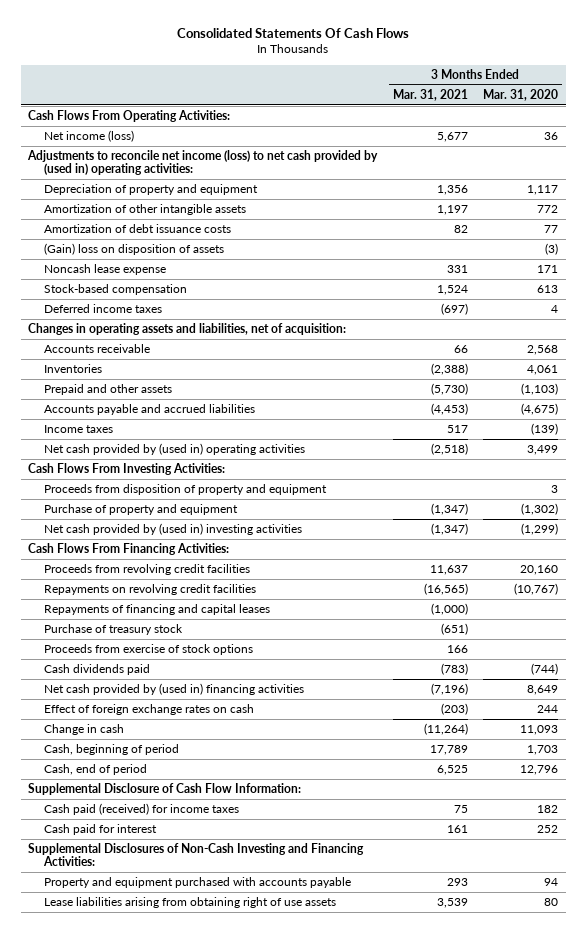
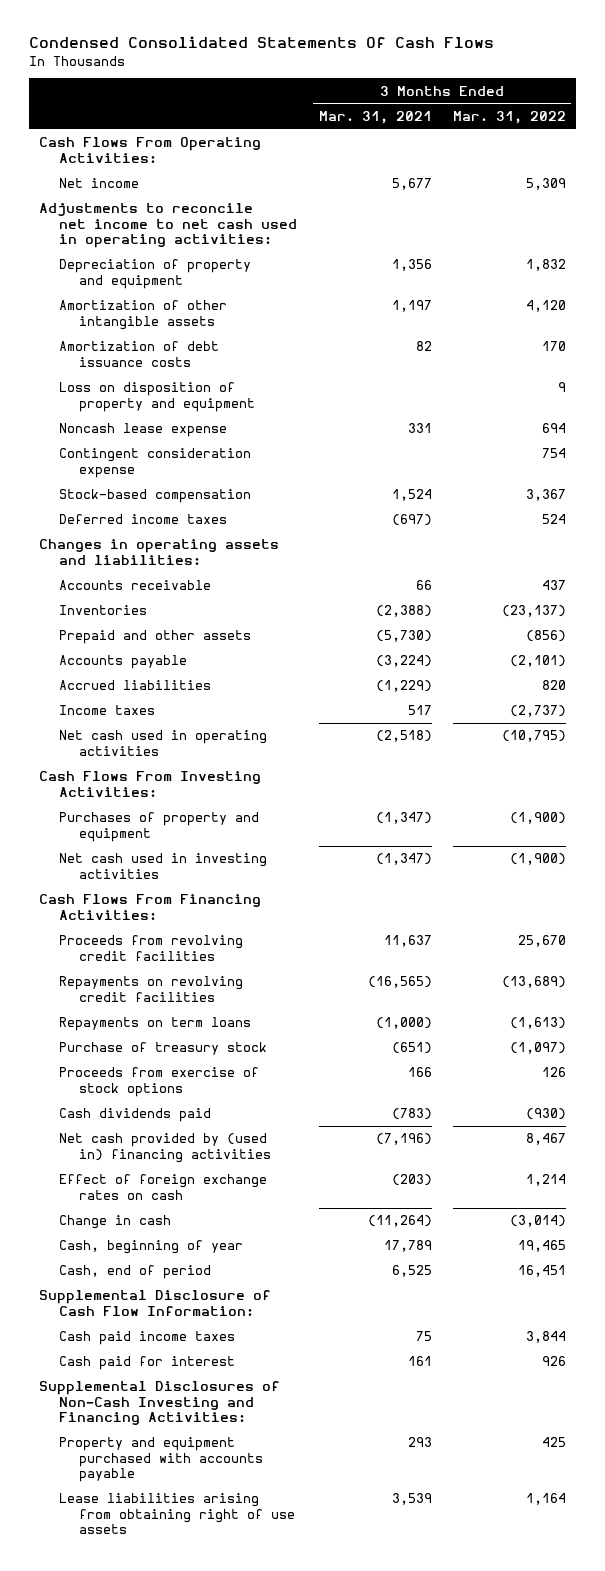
- Consolidated Statements Of Cash Flows
+ Condensed Consolidated Statements Of Cash Flows
- | 3 Months Ended Mar. 31, 2021 | 3 Months Ended Mar. 31, 2020
+ | 3 Months Ended Mar. 31, 2021 | 3 Months Ended Mar. 31, 2022
- Net income (loss) | 5,677 | 36
- Adjustments to reconcile net income (loss) to net cash provided by (used in) operating activities:
+ Net income | 5,677 | 5,309
+ Adjustments to reconcile net income to net cash used in operating activities:
- (Gain) loss on disposition of assets | | (3)
+ Loss on disposition of property and equipment | | 9
+ Contingent consideration expense | | 754
- Changes in operating assets and liabilities, net of acquisition:
+ Changes in operating assets and liabilities:
- Accounts payable and accrued liabilities | (4,453) | (4,675)
+ Accounts payable | (3,224) | (2,101)
+ Accrued liabilities | (1,229) | 820
- Net cash provided by (used in) operating activities | (2,518) | 3,499
+ Net cash used in operating activities | (2,518) | (10,795)
- Proceeds from disposition of property and equipment | | 3
- Purchase of property and equipment | (1,347) | (1,302)
- Net cash provided by (used in) investing activities | (1,347) | (1,299)
+ Purchases of property and equipment | (1,347) | (1,900)
+ Net cash used in investing activities | (1,347) | (1,900)
- Repayments of financing and capital leases | (1,000) |
+ Repayments on term loans | (1,000) | (1,613)
- Cash, beginning of period | 17,789 | 1,703
+ Cash, beginning of year | 17,789 | 19,465
- Cash paid (received) for income taxes | 75 | 182
+ Cash paid income taxes | 75 | 3,844

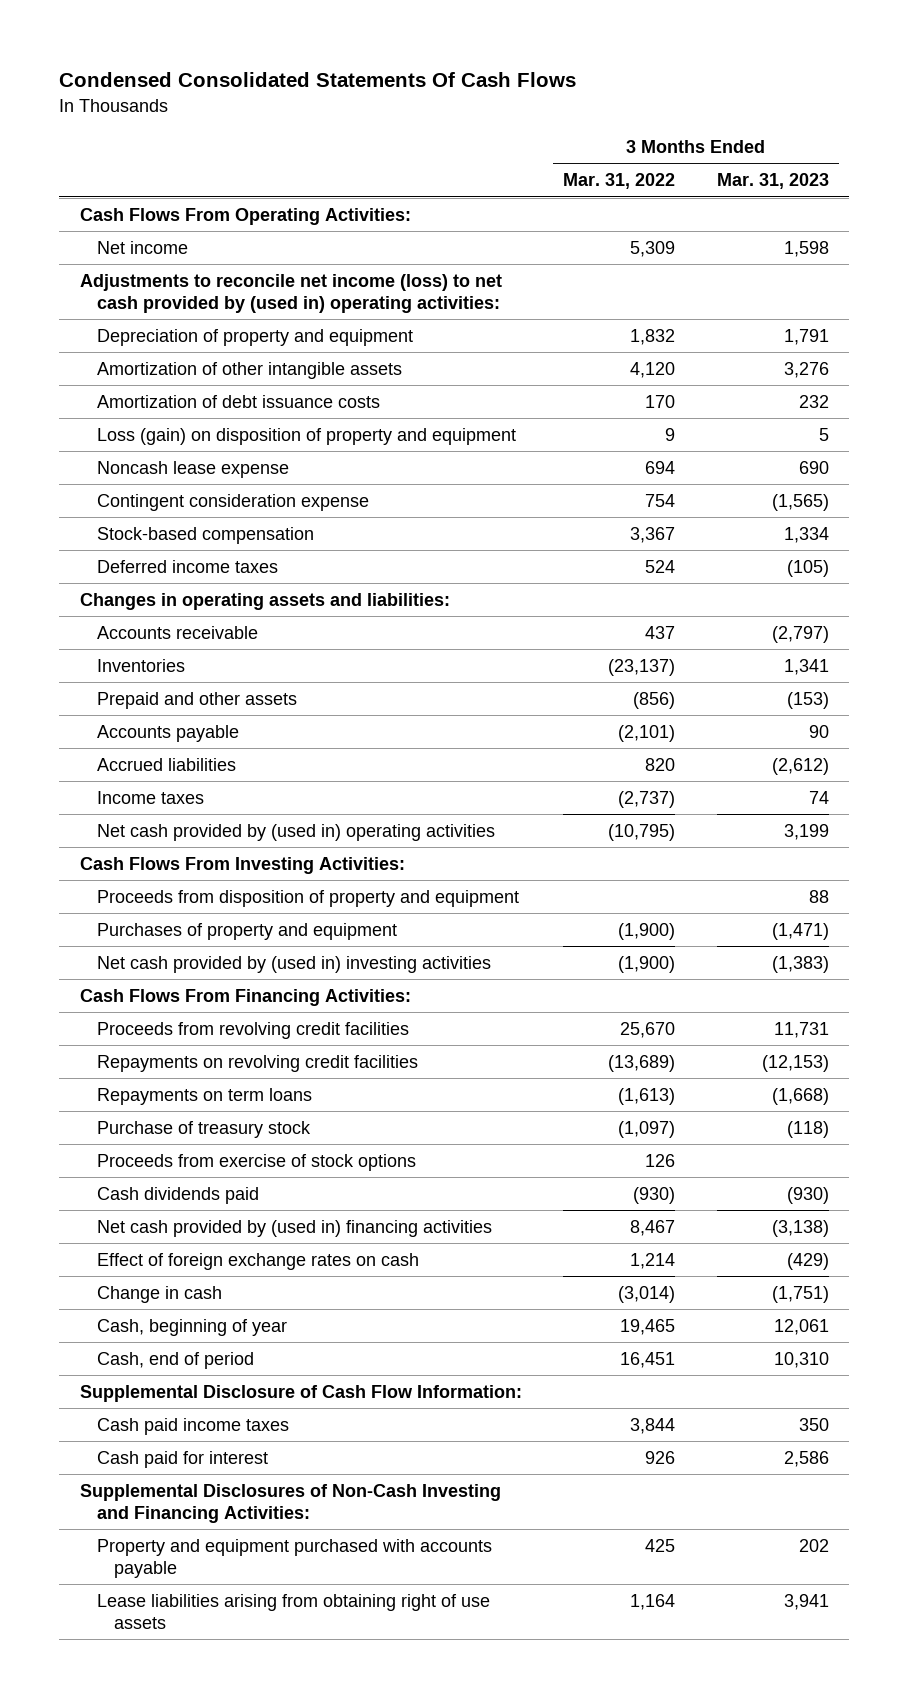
- | 3 Months Ended Mar. 31, 2021 | 3 Months Ended Mar. 31, 2022
+ | 3 Months Ended Mar. 31, 2022 | 3 Months Ended Mar. 31, 2023
- Adjustments to reconcile net income to net cash used in operating activities:
+ Adjustments to reconcile net income (loss) to net cash provided by (used in) operating activities:
- Loss on disposition of property and equipment | | 9
+ Loss (gain) on disposition of property and equipment | 9 | 5
- Net cash used in operating activities | (2,518) | (10,795)
+ Net cash provided by (used in) operating activities | (10,795) | 3,199
+ Proceeds from disposition of property and equipment | | 88
- Net cash used in investing activities | (1,347) | (1,900)
+ Net cash provided by (used in) investing activities | (1,900) | (1,383)

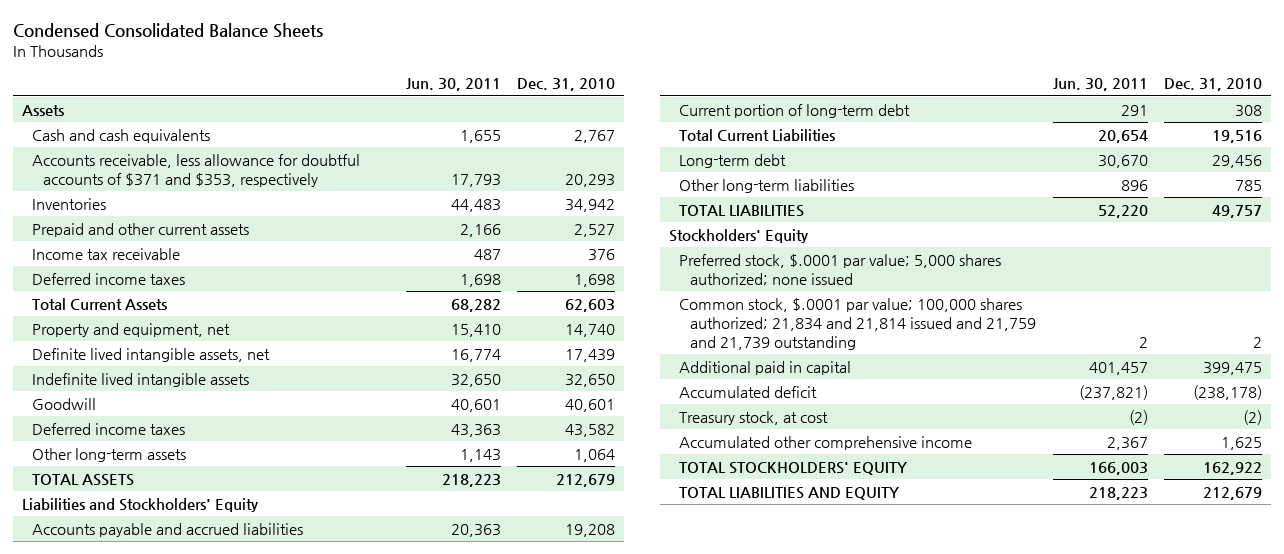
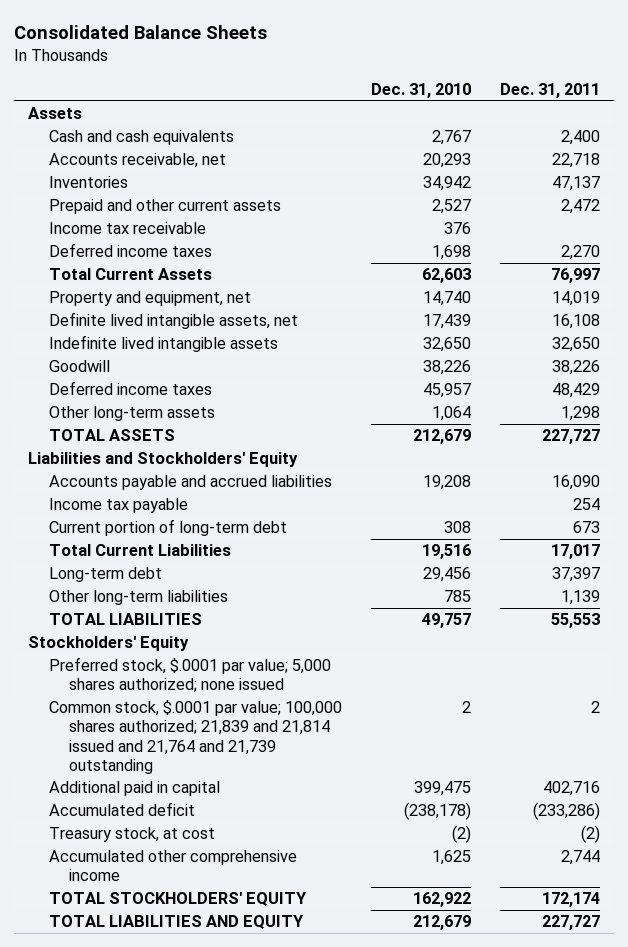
- Condensed Consolidated Balance Sheets
+ Consolidated Balance Sheets
- | Jun. 30, 2011 | Dec. 31, 2010
+ | Dec. 31, 2010 | Dec. 31, 2011
- Accounts receivable, less allowance for doubtful accounts of $371 and $353, respectively | 17,793 | 20,293
+ Accounts receivable, net | 20,293 | 22,718
- Goodwill | 40,601 | 40,601
- Deferred income taxes | 43,363 | 43,582
+ Goodwill | 38,226 | 38,226
+ Deferred income taxes | 45,957 | 48,429
+ Income tax payable | | 254
- Common stock, $.0001 par value; 100,000 shares authorized; 21,834 and 21,814 issued and 21,759 and 21,739 outstanding | 2 | 2
+ Common stock, $.0001 par value; 100,000 shares authorized; 21,839 and 21,814 issued and 21,764 and 21,739 outstanding | 2 | 2

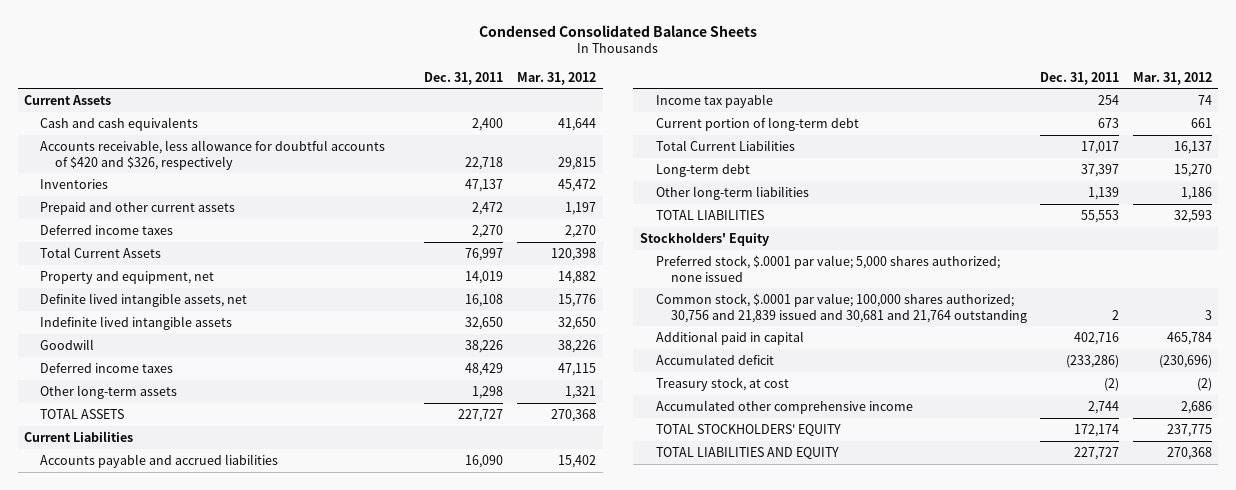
- Consolidated Balance Sheets
+ Condensed Consolidated Balance Sheets
- | Dec. 31, 2010 | Dec. 31, 2011
+ | Dec. 31, 2011 | Mar. 31, 2012
- Assets
+ Current Assets
- Accounts receivable, net | 20,293 | 22,718
+ Accounts receivable, less allowance for doubtful accounts of $420 and $326, respectively | 22,718 | 29,815
- Income tax receivable | 376 |
- Liabilities and Stockholders' Equity
+ Current Liabilities
- Common stock, $.0001 par value; 100,000 shares authorized; 21,839 and 21,814 issued and 21,764 and 21,739 outstanding | 2 | 2
+ Common stock, $.0001 par value; 100,000 shares authorized; 30,756 and 21,839 issued and 30,681 and 21,764 outstanding | 2 | 3

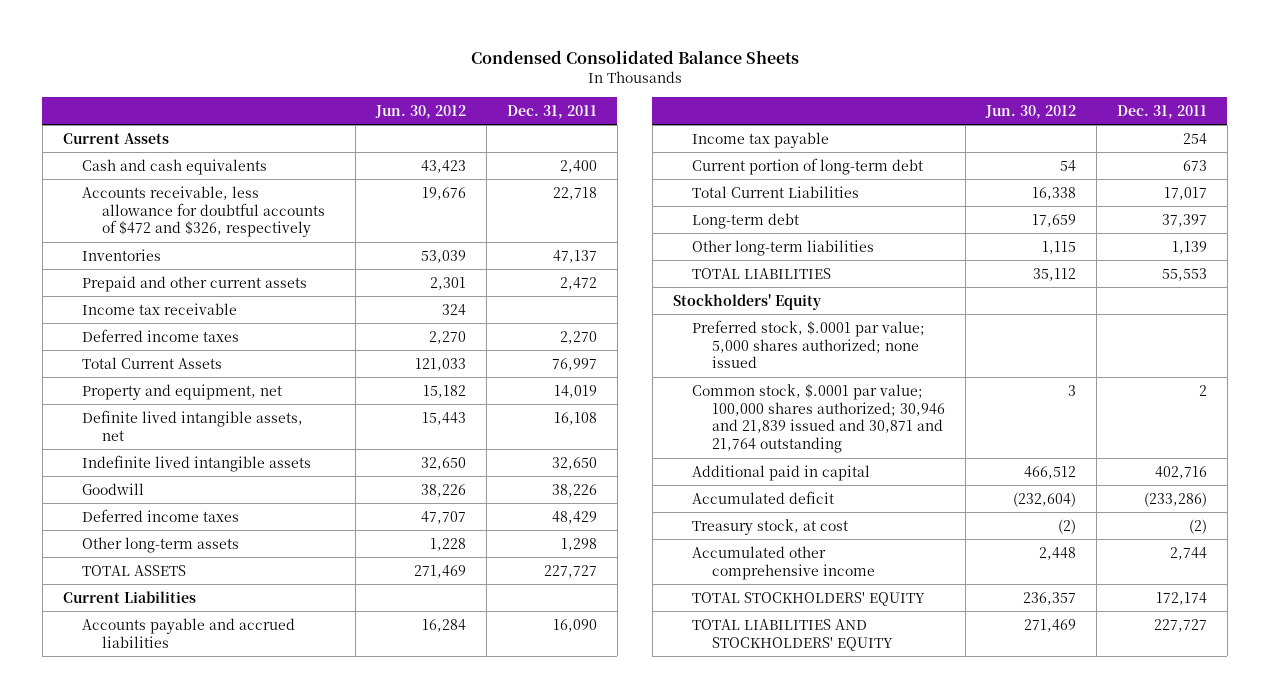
- | Dec. 31, 2011 | Mar. 31, 2012
+ | Jun. 30, 2012 | Dec. 31, 2011
- Accounts receivable, less allowance for doubtful accounts of $420 and $326, respectively | 22,718 | 29,815
+ Accounts receivable, less allowance for doubtful accounts of $472 and $326, respectively | 19,676 | 22,718
+ Income tax receivable | 324 |
- Common stock, $.0001 par value; 100,000 shares authorized; 30,756 and 21,839 issued and 30,681 and 21,764 outstanding | 2 | 3
+ Common stock, $.0001 par value; 100,000 shares authorized; 30,946 and 21,839 issued and 30,871 and 21,764 outstanding | 3 | 2
- TOTAL LIABILITIES AND EQUITY | 227,727 | 270,368
+ TOTAL LIABILITIES AND STOCKHOLDERS' EQUITY | 271,469 | 227,727

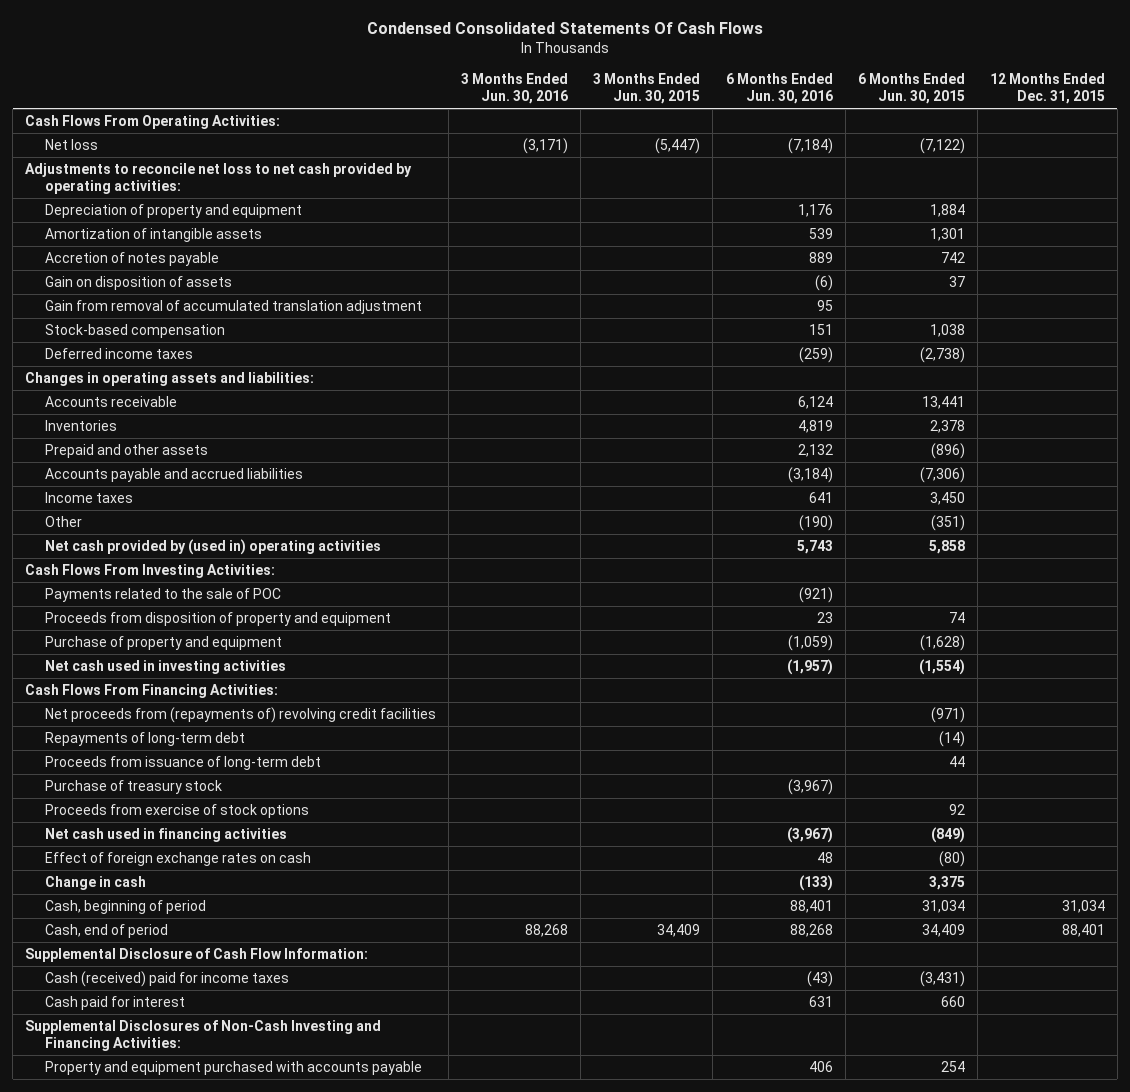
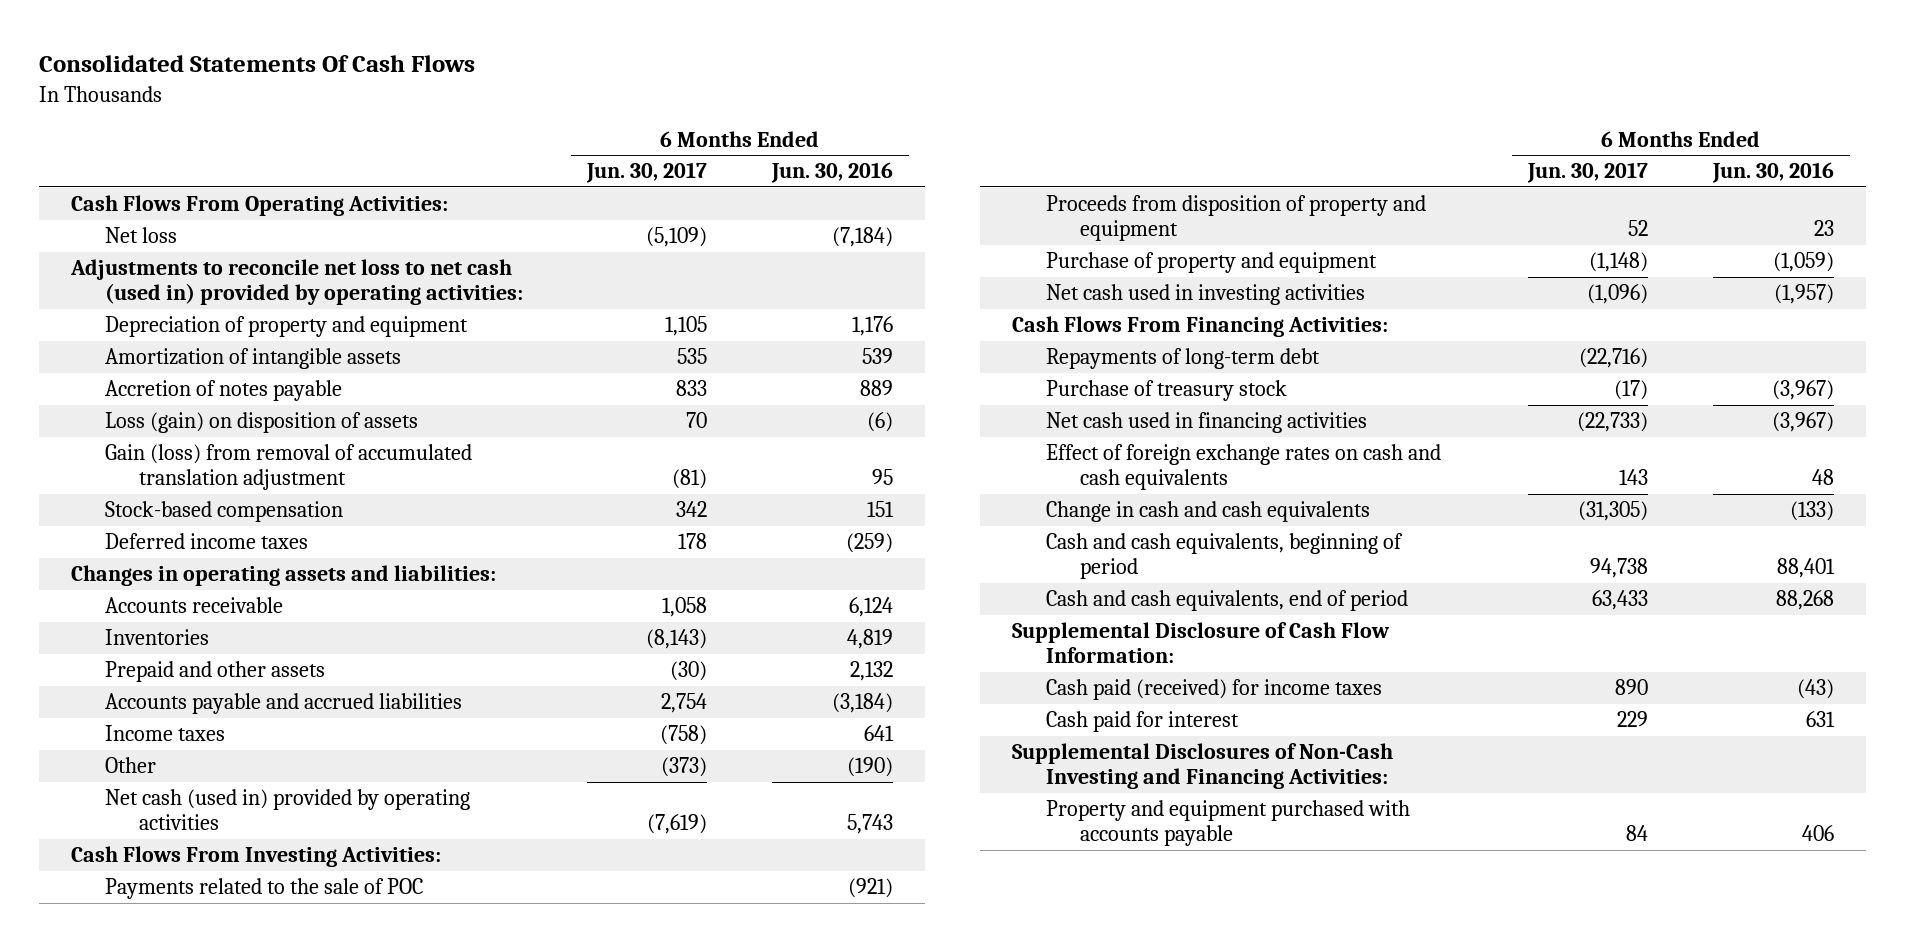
- Condensed Consolidated Statements Of Cash Flows
+ Consolidated Statements Of Cash Flows
- | 3 Months Ended Jun. 30, 2016 | 3 Months Ended Jun. 30, 2015 | 6 Months Ended Jun. 30, 2016 | 6 Months Ended Jun. 30, 2015 | 12 Months Ended Dec. 31, 2015
+ | 6 Months Ended Jun. 30, 2017 | 6 Months Ended Jun. 30, 2016
- Adjustments to reconcile net loss to net cash provided by operating activities:
+ Adjustments to reconcile net loss to net cash (used in) provided by operating activities:
- Gain on disposition of assets | | | (6) | 37 |
- Gain from removal of accumulated translation adjustment | | | 95 | |
+ Loss (gain) on disposition of assets | 70 | (6)
+ Gain (loss) from removal of accumulated translation adjustment | (81) | 95
- Net cash provided by (used in) operating activities | | | 5,743 | 5,858 |
+ Net cash (used in) provided by operating activities | (7,619) | 5,743
- Net proceeds from (repayments of) revolving credit facilities | | | | (971) |
- Proceeds from issuance of long-term debt | | | | 44 |
- Proceeds from exercise of stock options | | | | 92 |
- Effect of foreign exchange rates on cash | | | 48 | (80) |
- Change in cash | | | (133) | 3,375 |
- Cash, beginning of period | | | 88,401 | 31,034 | 31,034
- Cash, end of period | 88,268 | 34,409 | 88,268 | 34,409 | 88,401
+ Effect of foreign exchange rates on cash and cash equivalents | 143 | 48
+ Change in cash and cash equivalents | (31,305) | (133)
+ Cash and cash equivalents, beginning of period | 94,738 | 88,401
+ Cash and cash equivalents, end of period | 63,433 | 88,268
- Cash (received) paid for income taxes | | | (43) | (3,431) |
+ Cash paid (received) for income taxes | 890 | (43)

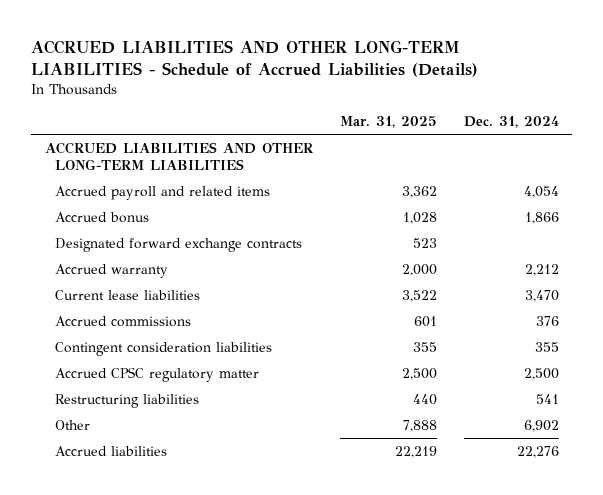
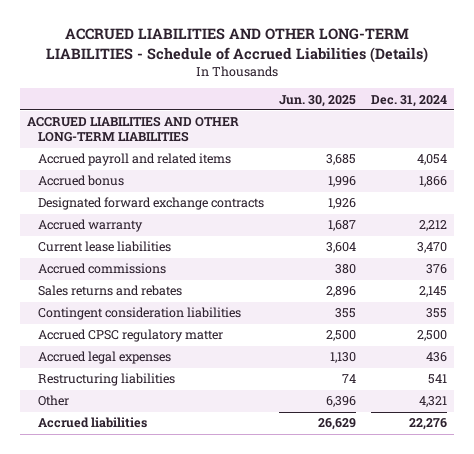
- | Mar. 31, 2025 | Dec. 31, 2024
+ | Jun. 30, 2025 | Dec. 31, 2024
+ Sales returns and rebates | 2,896 | 2,145
+ Accrued legal expenses | 1,130 | 436
- Other | 7,888 | 6,902
+ Other | 6,396 | 4,321

